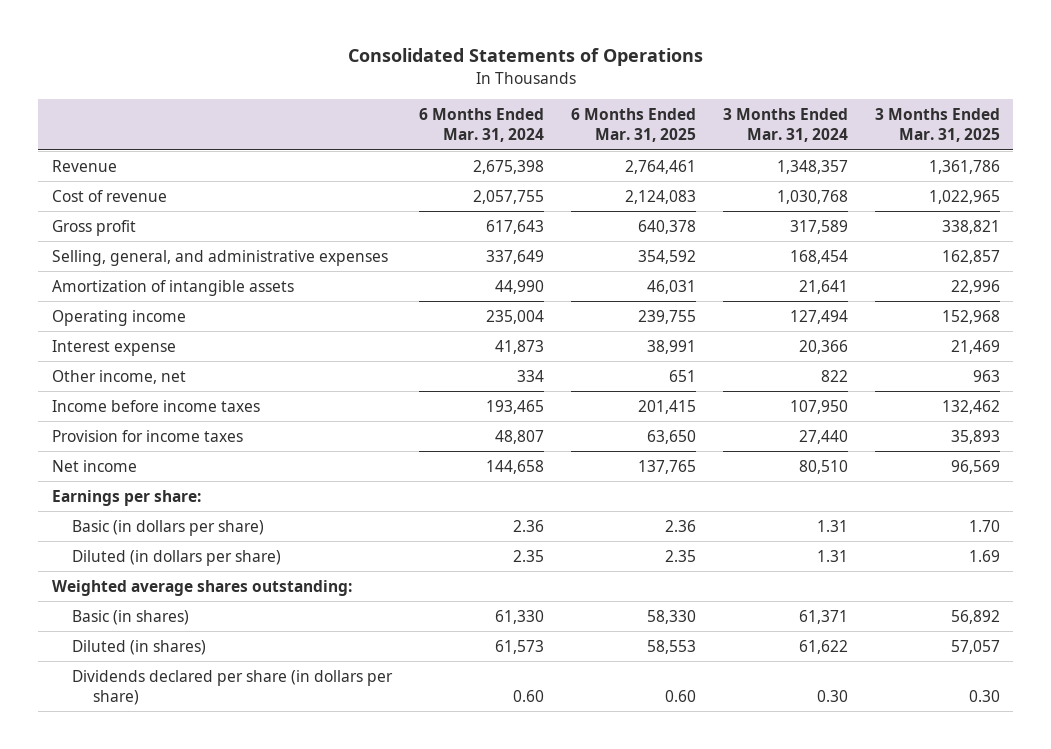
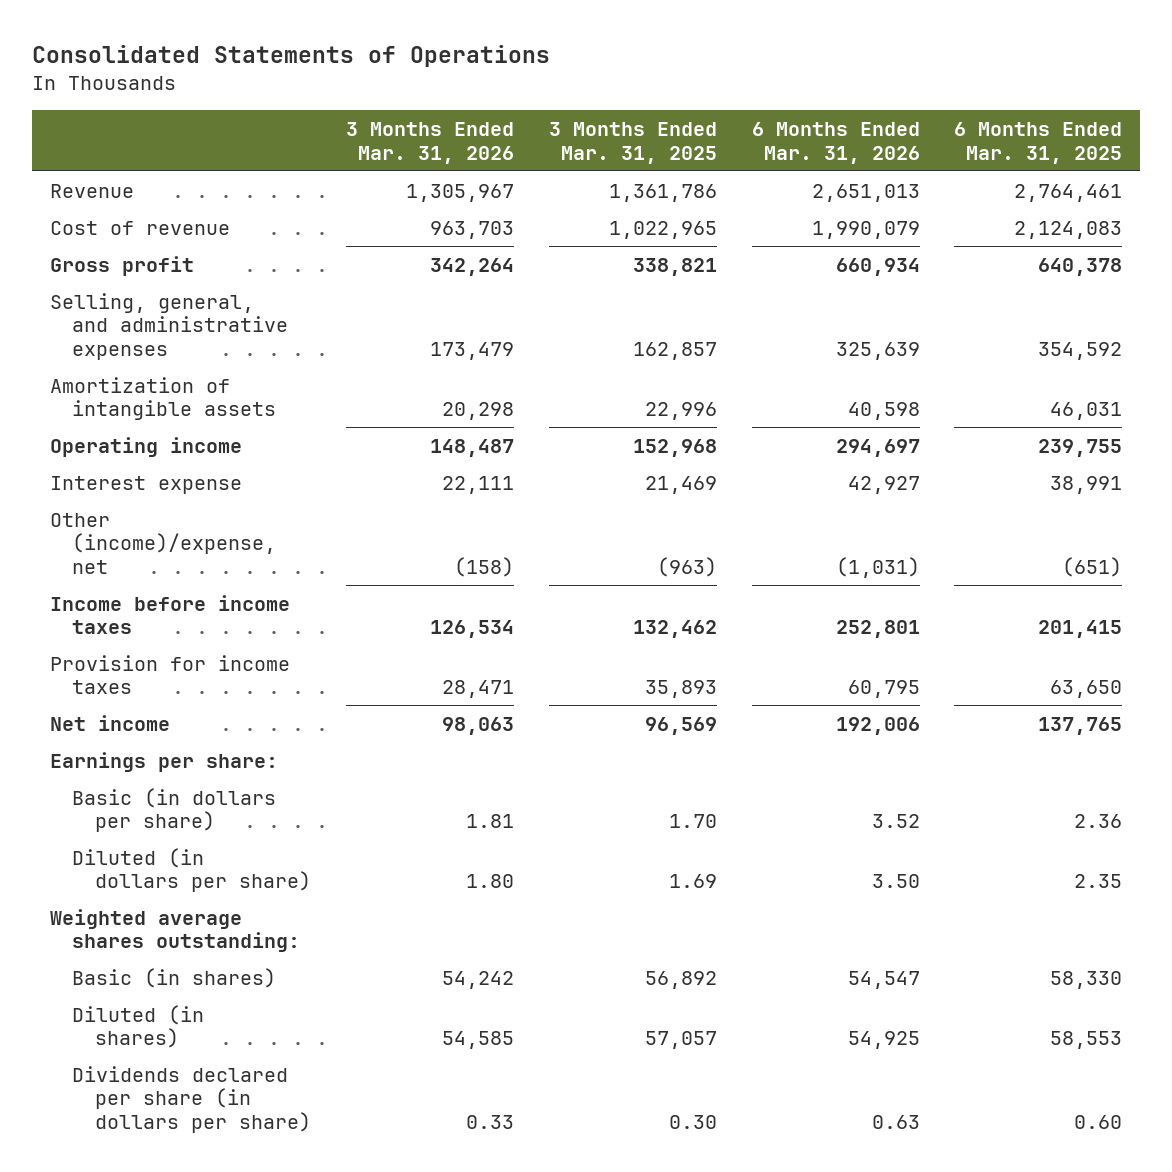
- | 6 Months Ended Mar. 31, 2024 | 6 Months Ended Mar. 31, 2025 | 3 Months Ended Mar. 31, 2024 | 3 Months Ended Mar. 31, 2025
+ | 3 Months Ended Mar. 31, 2026 | 3 Months Ended Mar. 31, 2025 | 6 Months Ended Mar. 31, 2026 | 6 Months Ended Mar. 31, 2025
- Other income, net | 334 | 651 | 822 | 963
+ Other (income)/expense, net | (158) | (963) | (1,031) | (651)

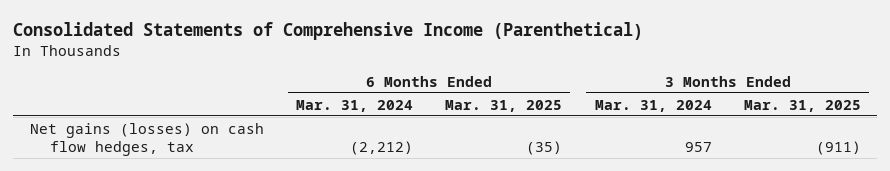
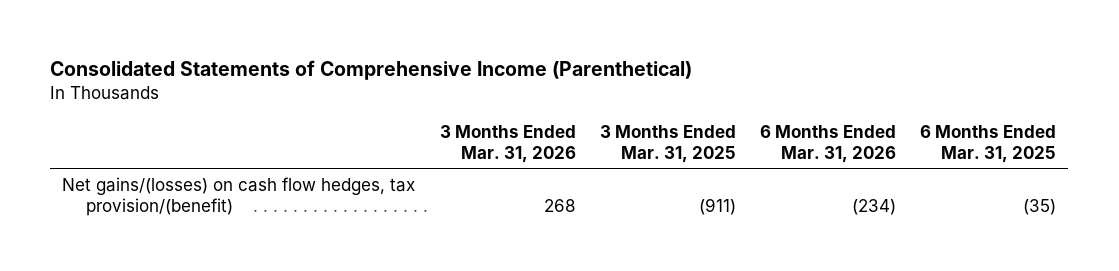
- | 6 Months Ended Mar. 31, 2024 | 6 Months Ended Mar. 31, 2025 | 3 Months Ended Mar. 31, 2024 | 3 Months Ended Mar. 31, 2025
+ | 3 Months Ended Mar. 31, 2026 | 3 Months Ended Mar. 31, 2025 | 6 Months Ended Mar. 31, 2026 | 6 Months Ended Mar. 31, 2025
- Net gains (losses) on cash flow hedges, tax | (2,212) | (35) | 957 | (911)
+ Net gains/(losses) on cash flow hedges, tax provision/(benefit) | 268 | (911) | (234) | (35)

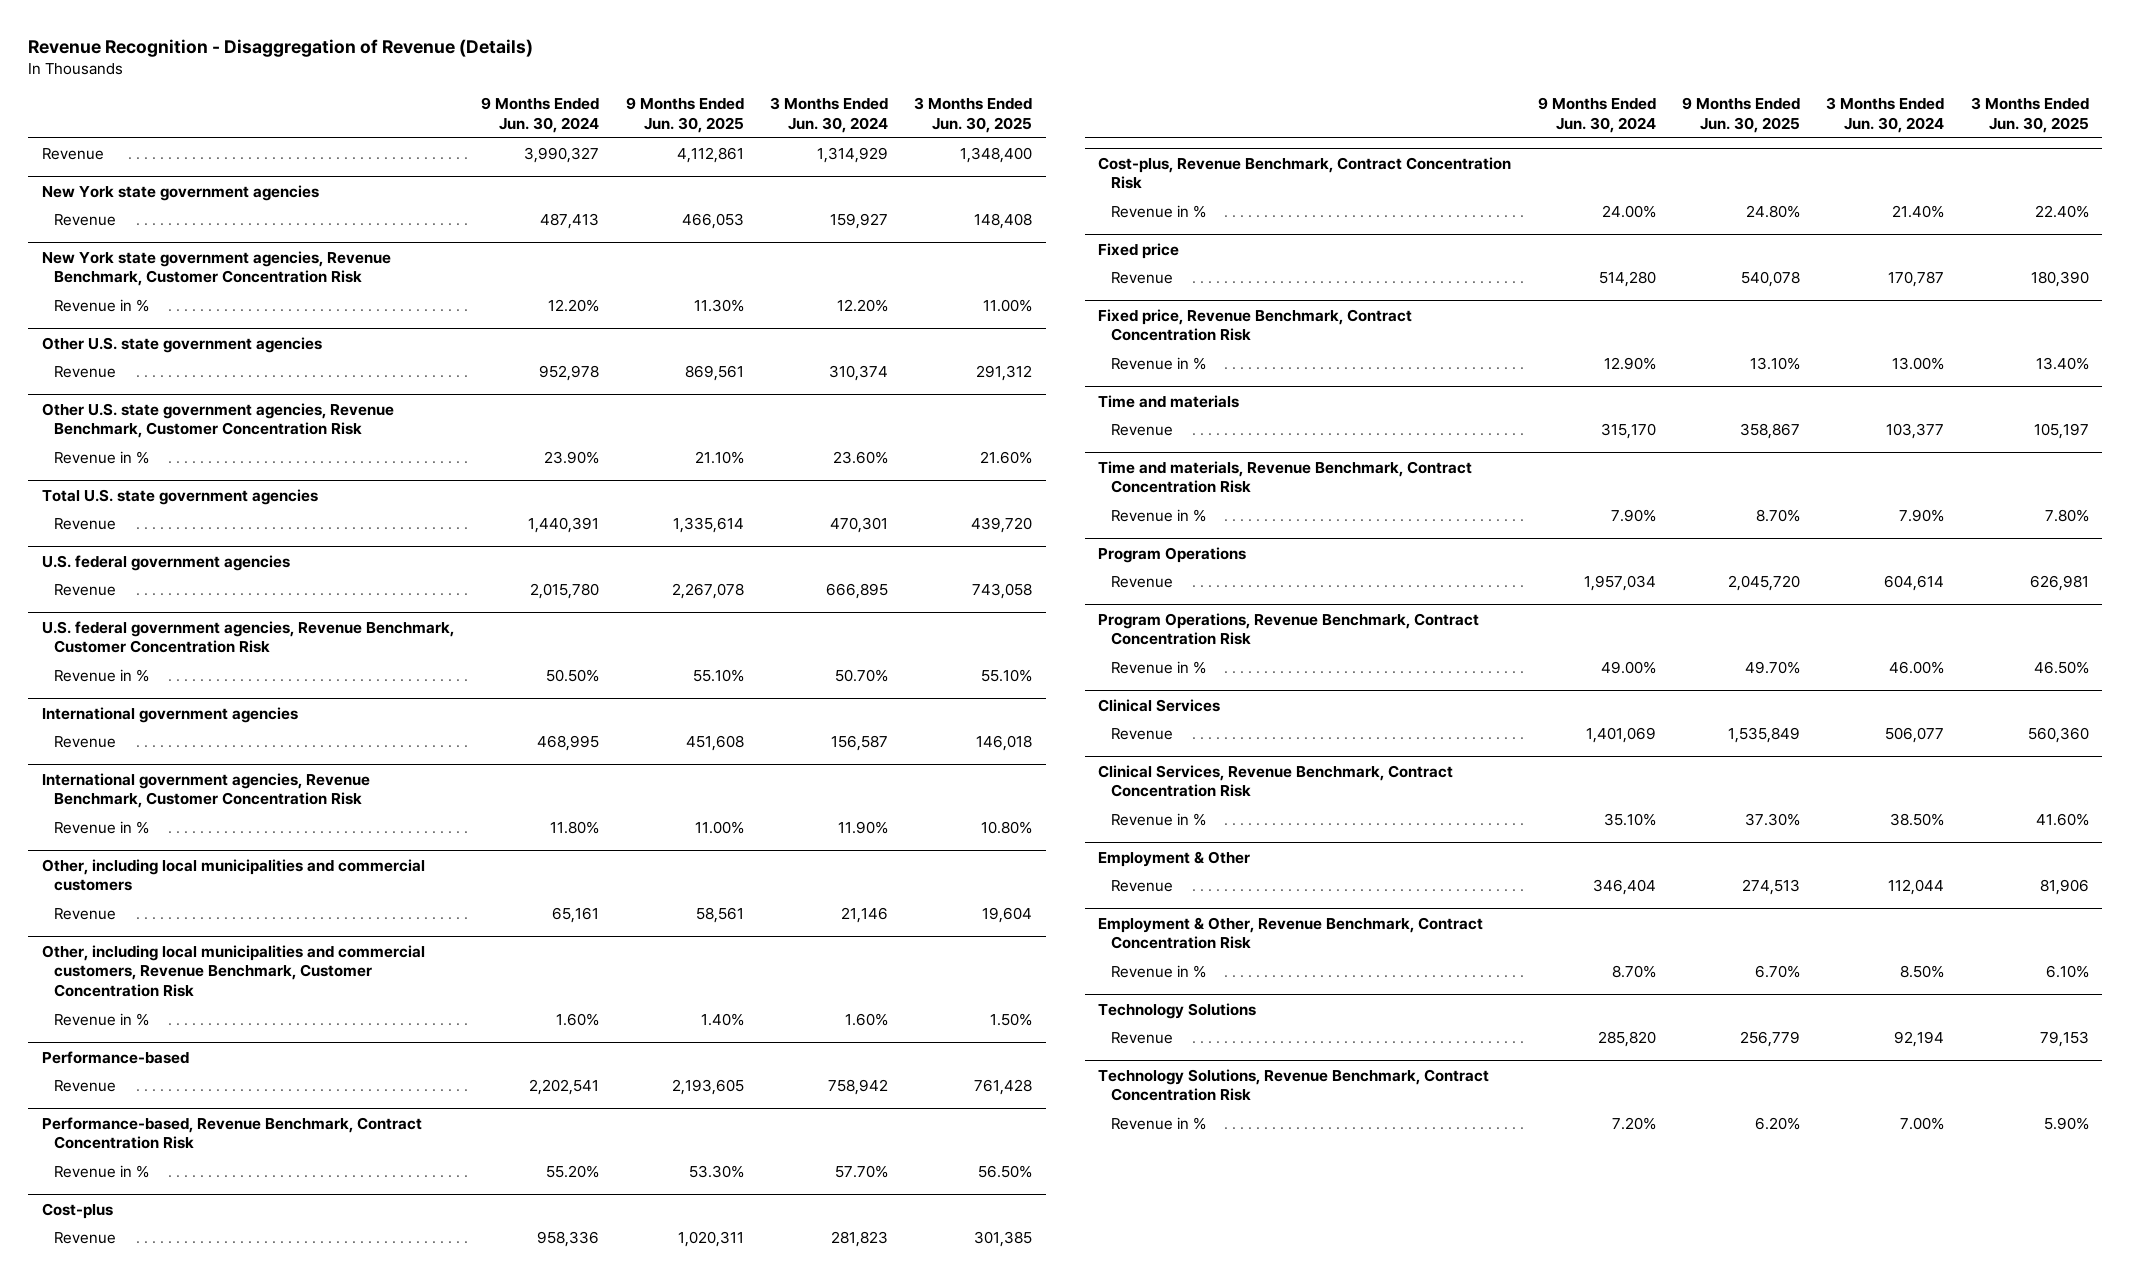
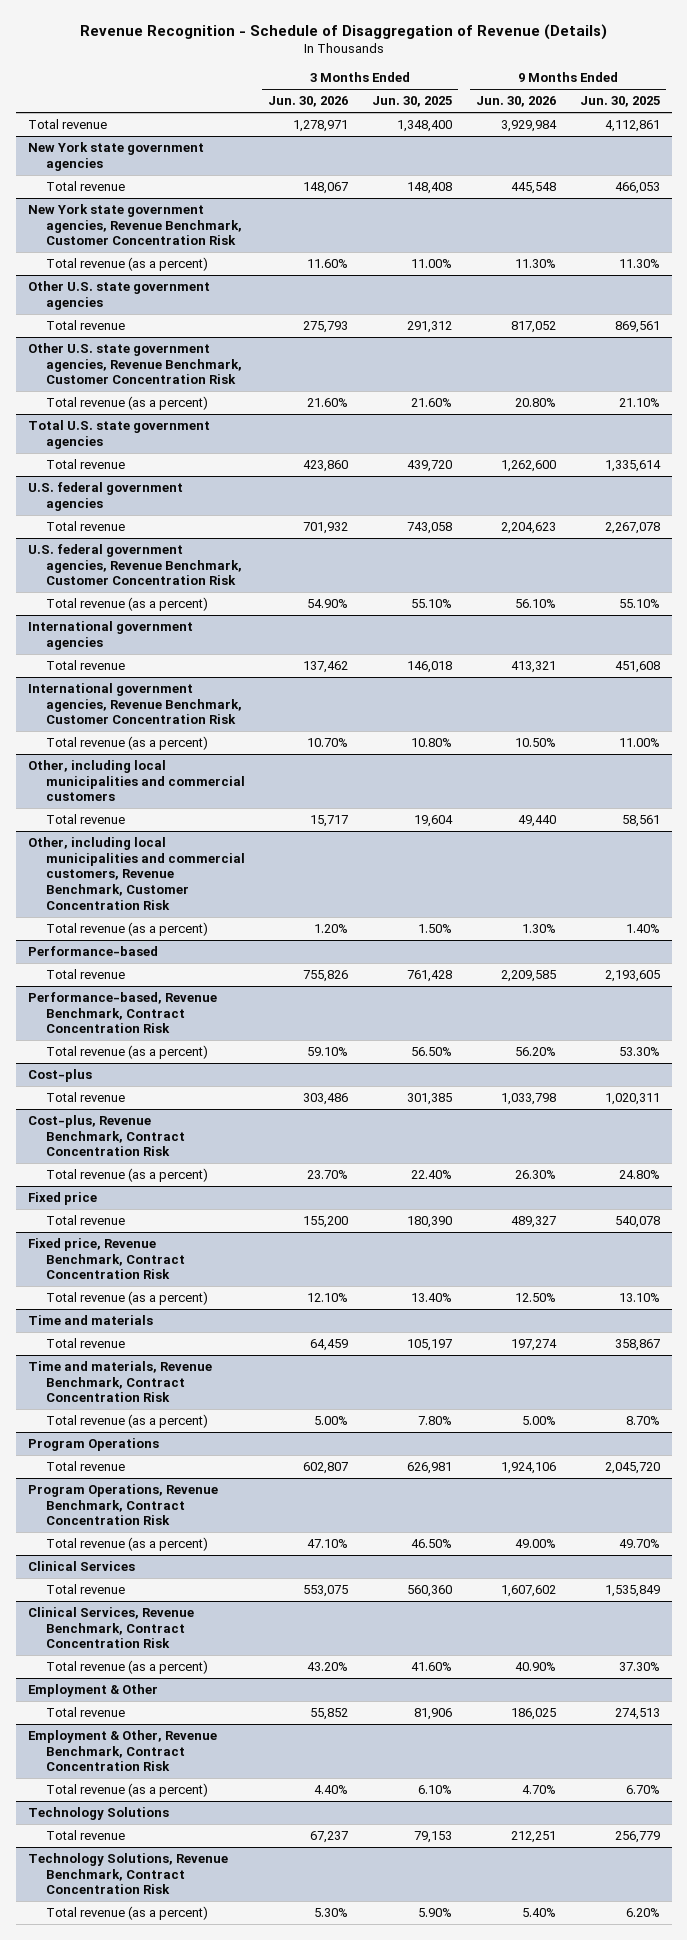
- Revenue Recognition - Disaggregation of Revenue (Details)
+ Revenue Recognition - Schedule of Disaggregation of Revenue (Details)
- | 9 Months Ended Jun. 30, 2024 | 9 Months Ended Jun. 30, 2025 | 3 Months Ended Jun. 30, 2024 | 3 Months Ended Jun. 30, 2025
+ | 3 Months Ended Jun. 30, 2026 | 3 Months Ended Jun. 30, 2025 | 9 Months Ended Jun. 30, 2026 | 9 Months Ended Jun. 30, 2025
- Revenue | 3,990,327 | 4,112,861 | 1,314,929 | 1,348,400
+ Total revenue | 1,278,971 | 1,348,400 | 3,929,984 | 4,112,861
@ New York state government agencies
- Revenue | 487,413 | 466,053 | 159,927 | 148,408
+ Total revenue | 148,067 | 148,408 | 445,548 | 466,053
@ New York state government agencies, Revenue Benchmark, Customer Concentration Risk
- Revenue in % | 12.20% | 11.30% | 12.20% | 11.00%
+ Total revenue (as a percent) | 11.60% | 11.00% | 11.30% | 11.30%
@ Other U.S. state government agencies
- Revenue | 952,978 | 869,561 | 310,374 | 291,312
+ Total revenue | 275,793 | 291,312 | 817,052 | 869,561
@ Other U.S. state government agencies, Revenue Benchmark, Customer Concentration Risk
- Revenue in % | 23.90% | 21.10% | 23.60% | 21.60%
+ Total revenue (as a percent) | 21.60% | 21.60% | 20.80% | 21.10%
@ Total U.S. state government agencies
- Revenue | 1,440,391 | 1,335,614 | 470,301 | 439,720
+ Total revenue | 423,860 | 439,720 | 1,262,600 | 1,335,614
@ U.S. federal government agencies
- Revenue | 2,015,780 | 2,267,078 | 666,895 | 743,058
+ Total revenue | 701,932 | 743,058 | 2,204,623 | 2,267,078
@ U.S. federal government agencies, Revenue Benchmark, Customer Concentration Risk
- Revenue in % | 50.50% | 55.10% | 50.70% | 55.10%
+ Total revenue (as a percent) | 54.90% | 55.10% | 56.10% | 55.10%
@ International government agencies
- Revenue | 468,995 | 451,608 | 156,587 | 146,018
+ Total revenue | 137,462 | 146,018 | 413,321 | 451,608
@ International government agencies, Revenue Benchmark, Customer Concentration Risk
- Revenue in % | 11.80% | 11.00% | 11.90% | 10.80%
+ Total revenue (as a percent) | 10.70% | 10.80% | 10.50% | 11.00%
@ Other, including local municipalities and commercial customers
- Revenue | 65,161 | 58,561 | 21,146 | 19,604
+ Total revenue | 15,717 | 19,604 | 49,440 | 58,561
@ Other, including local municipalities and commercial customers, Revenue Benchmark, Customer Concentration Risk
- Revenue in % | 1.60% | 1.40% | 1.60% | 1.50%
+ Total revenue (as a percent) | 1.20% | 1.50% | 1.30% | 1.40%
@ Performance-based
- Revenue | 2,202,541 | 2,193,605 | 758,942 | 761,428
+ Total revenue | 755,826 | 761,428 | 2,209,585 | 2,193,605
@ Performance-based, Revenue Benchmark, Contract Concentration Risk
- Revenue in % | 55.20% | 53.30% | 57.70% | 56.50%
+ Total revenue (as a percent) | 59.10% | 56.50% | 56.20% | 53.30%
@ Cost-plus
- Revenue | 958,336 | 1,020,311 | 281,823 | 301,385
+ Total revenue | 303,486 | 301,385 | 1,033,798 | 1,020,311
@ Cost-plus, Revenue Benchmark, Contract Concentration Risk
- Revenue in % | 24.00% | 24.80% | 21.40% | 22.40%
+ Total revenue (as a percent) | 23.70% | 22.40% | 26.30% | 24.80%
@ Fixed price
- Revenue | 514,280 | 540,078 | 170,787 | 180,390
+ Total revenue | 155,200 | 180,390 | 489,327 | 540,078
@ Fixed price, Revenue Benchmark, Contract Concentration Risk
- Revenue in % | 12.90% | 13.10% | 13.00% | 13.40%
+ Total revenue (as a percent) | 12.10% | 13.40% | 12.50% | 13.10%
@ Time and materials
- Revenue | 315,170 | 358,867 | 103,377 | 105,197
+ Total revenue | 64,459 | 105,197 | 197,274 | 358,867
@ Time and materials, Revenue Benchmark, Contract Concentration Risk
- Revenue in % | 7.90% | 8.70% | 7.90% | 7.80%
+ Total revenue (as a percent) | 5.00% | 7.80% | 5.00% | 8.70%
@ Program Operations
- Revenue | 1,957,034 | 2,045,720 | 604,614 | 626,981
+ Total revenue | 602,807 | 626,981 | 1,924,106 | 2,045,720
@ Program Operations, Revenue Benchmark, Contract Concentration Risk
- Revenue in % | 49.00% | 49.70% | 46.00% | 46.50%
+ Total revenue (as a percent) | 47.10% | 46.50% | 49.00% | 49.70%
@ Clinical Services
- Revenue | 1,401,069 | 1,535,849 | 506,077 | 560,360
+ Total revenue | 553,075 | 560,360 | 1,607,602 | 1,535,849
@ Clinical Services, Revenue Benchmark, Contract Concentration Risk
- Revenue in % | 35.10% | 37.30% | 38.50% | 41.60%
+ Total revenue (as a percent) | 43.20% | 41.60% | 40.90% | 37.30%
@ Employment & Other
- Revenue | 346,404 | 274,513 | 112,044 | 81,906
+ Total revenue | 55,852 | 81,906 | 186,025 | 274,513
@ Employment & Other, Revenue Benchmark, Contract Concentration Risk
- Revenue in % | 8.70% | 6.70% | 8.50% | 6.10%
+ Total revenue (as a percent) | 4.40% | 6.10% | 4.70% | 6.70%
@ Technology Solutions
- Revenue | 285,820 | 256,779 | 92,194 | 79,153
+ Total revenue | 67,237 | 79,153 | 212,251 | 256,779
@ Technology Solutions, Revenue Benchmark, Contract Concentration Risk
- Revenue in % | 7.20% | 6.20% | 7.00% | 5.90%
+ Total revenue (as a percent) | 5.30% | 5.90% | 5.40% | 6.20%

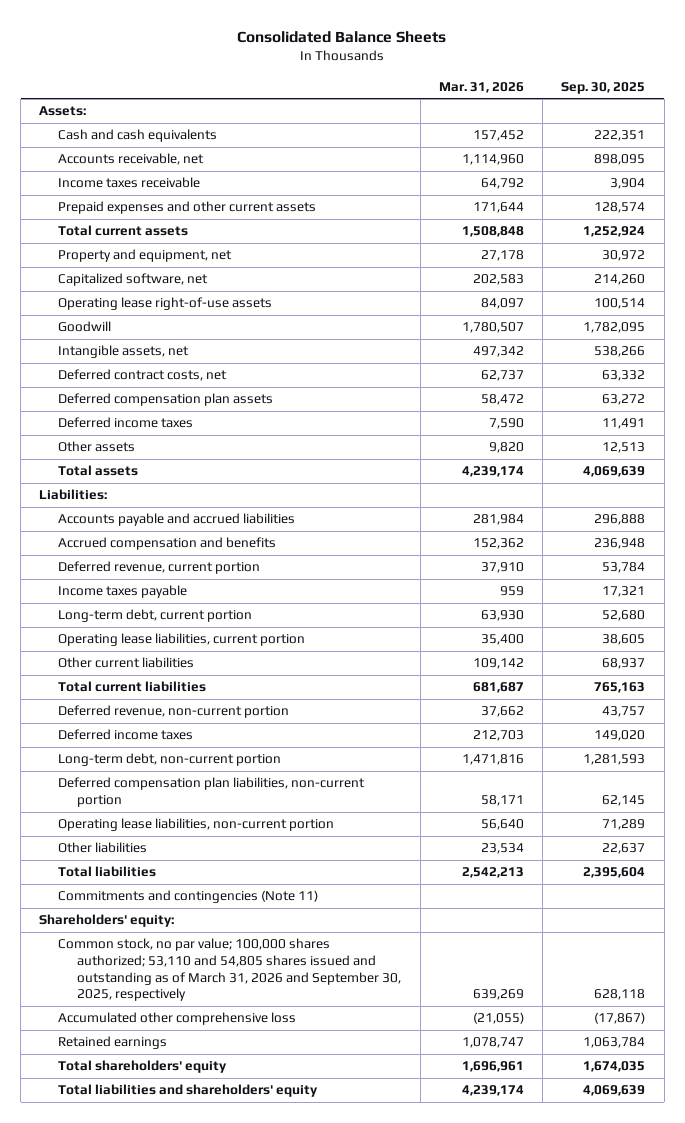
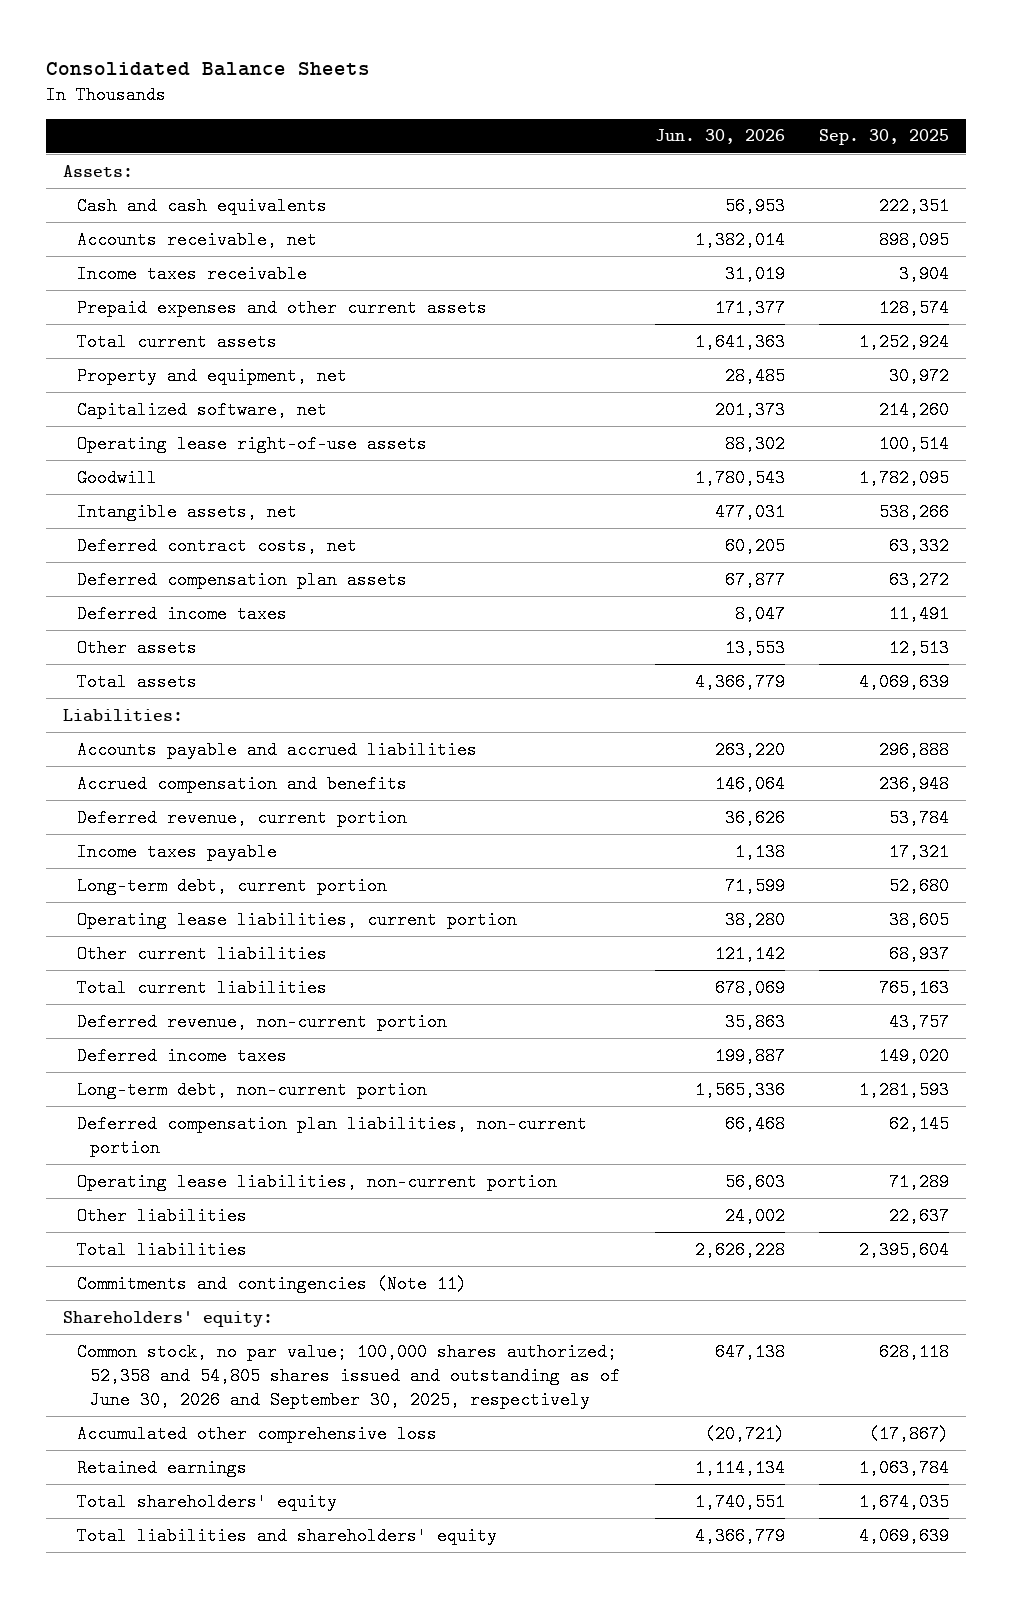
- | Mar. 31, 2026 | Sep. 30, 2025
+ | Jun. 30, 2026 | Sep. 30, 2025
- Common stock, no par value; 100,000 shares authorized; 53,110 and 54,805 shares issued and outstanding as of March 31, 2026 and September 30, 2025, respectively | 639,269 | 628,118
+ Common stock, no par value; 100,000 shares authorized; 52,358 and 54,805 shares issued and outstanding as of June 30, 2026 and September 30, 2025, respectively | 647,138 | 628,118

